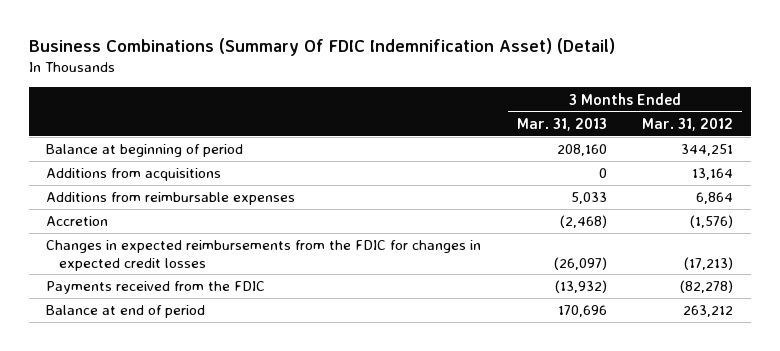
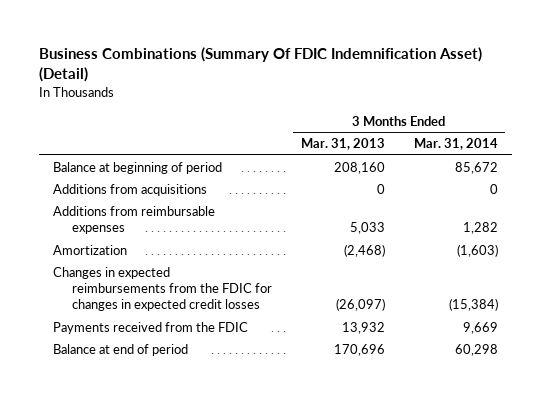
- | 3 Months Ended Mar. 31, 2013 | 3 Months Ended Mar. 31, 2012
+ | 3 Months Ended Mar. 31, 2013 | 3 Months Ended Mar. 31, 2014
- Accretion | (2,468) | (1,576)
+ Amortization | (2,468) | (1,603)
- Payments received from the FDIC | (13,932) | (82,278)
+ Payments received from the FDIC | 13,932 | 9,669

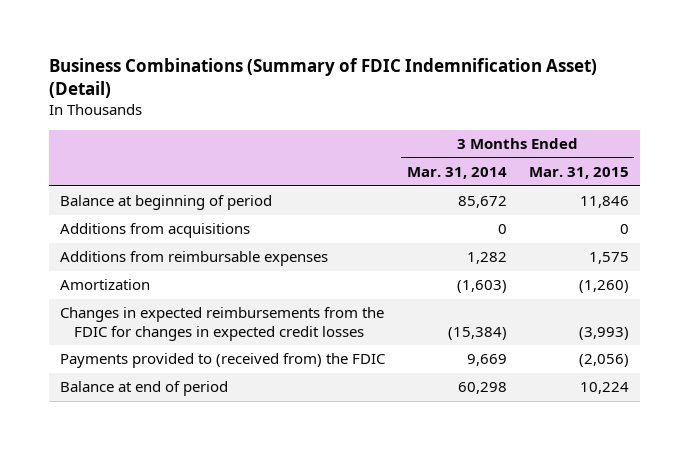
- Business Combinations (Summary Of FDIC Indemnification Asset) (Detail)
+ Business Combinations (Summary of FDIC Indemnification Asset) (Detail)
- | 3 Months Ended Mar. 31, 2013 | 3 Months Ended Mar. 31, 2014
+ | 3 Months Ended Mar. 31, 2014 | 3 Months Ended Mar. 31, 2015
- Payments received from the FDIC | 13,932 | 9,669
+ Payments provided to (received from) the FDIC | 9,669 | (2,056)

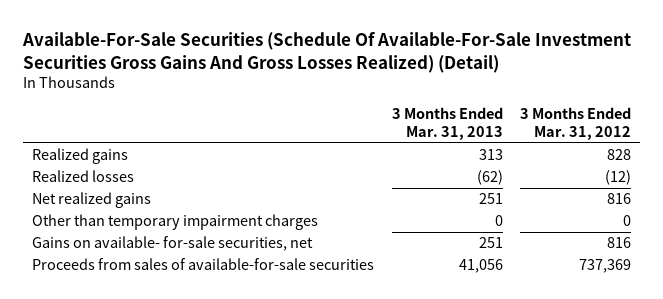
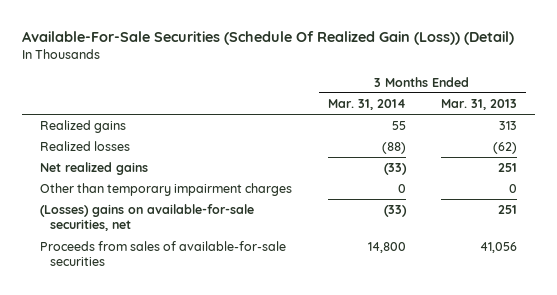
- Available-For-Sale Securities (Schedule Of Available-For-Sale Investment Securities Gross Gains And Gross Losses Realized) (Detail)
+ Available-For-Sale Securities (Schedule Of Realized Gain (Loss)) (Detail)
- | 3 Months Ended Mar. 31, 2013 | 3 Months Ended Mar. 31, 2012
+ | 3 Months Ended Mar. 31, 2014 | 3 Months Ended Mar. 31, 2013
- Gains on available- for-sale securities, net | 251 | 816
+ (Losses) gains on available-for-sale securities, net | (33) | 251

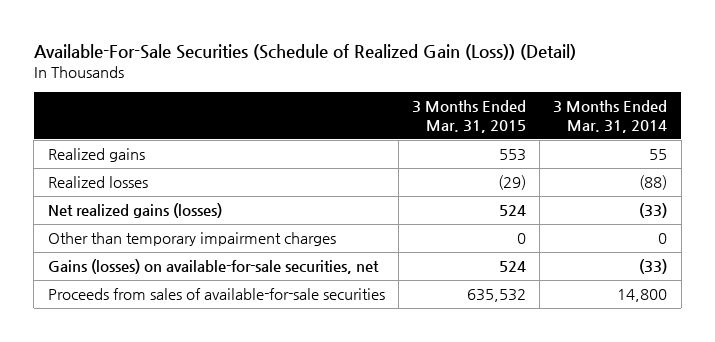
- Available-For-Sale Securities (Schedule Of Realized Gain (Loss)) (Detail)
+ Available-For-Sale Securities (Schedule of Realized Gain (Loss)) (Detail)
- | 3 Months Ended Mar. 31, 2014 | 3 Months Ended Mar. 31, 2013
+ | 3 Months Ended Mar. 31, 2015 | 3 Months Ended Mar. 31, 2014
- Net realized gains | (33) | 251
+ Net realized gains (losses) | 524 | (33)
- (Losses) gains on available-for-sale securities, net | (33) | 251
+ Gains (losses) on available-for-sale securities, net | 524 | (33)

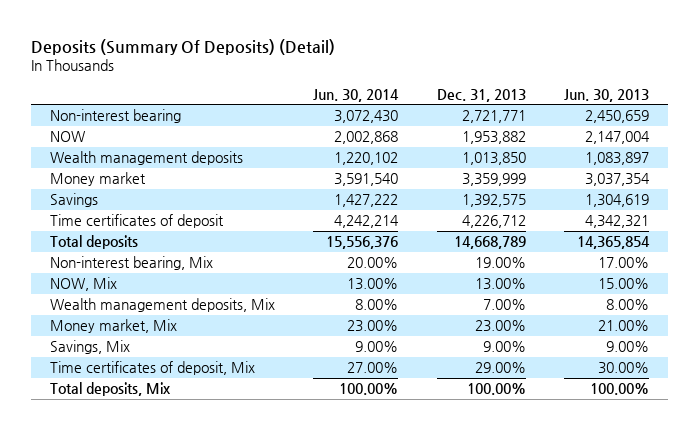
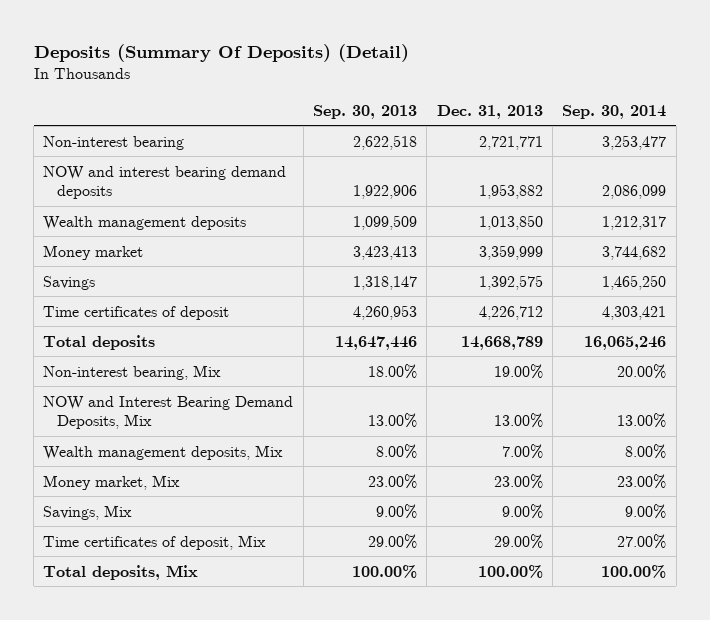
- | Jun. 30, 2014 | Dec. 31, 2013 | Jun. 30, 2013
+ | Sep. 30, 2013 | Dec. 31, 2013 | Sep. 30, 2014
- NOW | 2,002,868 | 1,953,882 | 2,147,004
+ NOW and interest bearing demand deposits | 1,922,906 | 1,953,882 | 2,086,099
- NOW, Mix | 13.00% | 13.00% | 15.00%
+ NOW and Interest Bearing Demand Deposits, Mix | 13.00% | 13.00% | 13.00%

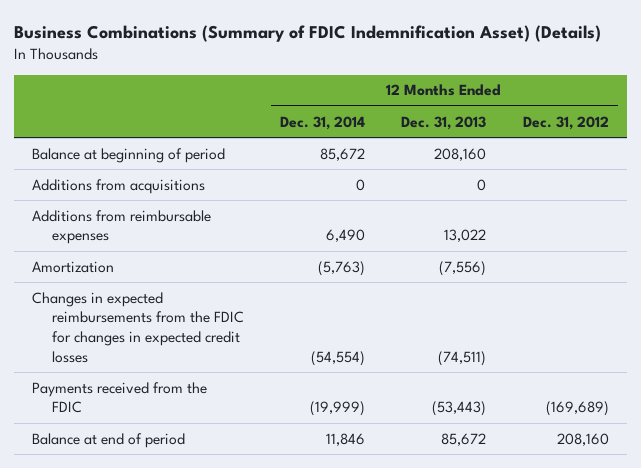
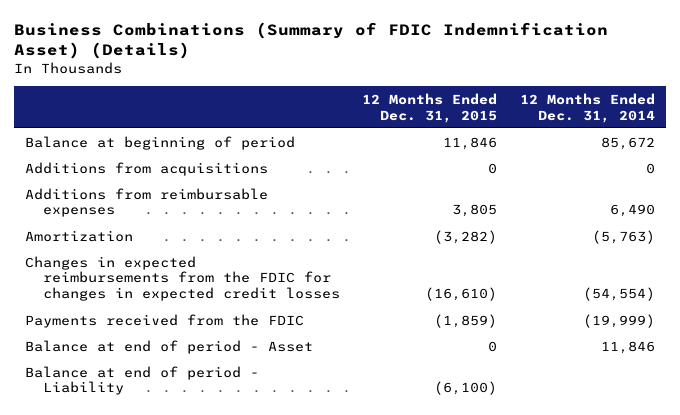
- | 12 Months Ended Dec. 31, 2014 | 12 Months Ended Dec. 31, 2013 | 12 Months Ended Dec. 31, 2012
+ | 12 Months Ended Dec. 31, 2015 | 12 Months Ended Dec. 31, 2014
- Balance at end of period | 11,846 | 85,672 | 208,160
+ Balance at end of period - Asset | 0 | 11,846
+ Balance at end of period - Liability | (6,100) |

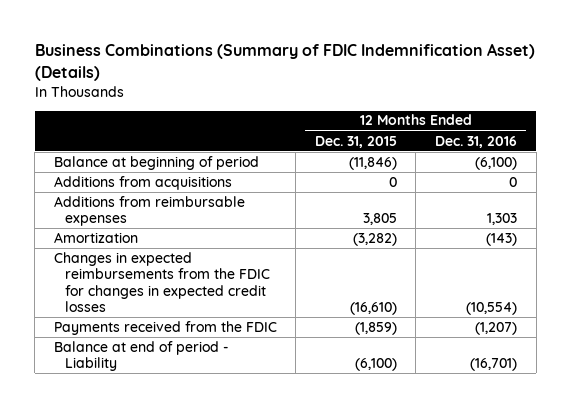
- | 12 Months Ended Dec. 31, 2015 | 12 Months Ended Dec. 31, 2014
+ | 12 Months Ended Dec. 31, 2015 | 12 Months Ended Dec. 31, 2016
- Balance at beginning of period | 11,846 | 85,672
+ Balance at beginning of period | (11,846) | (6,100)
- Balance at end of period - Asset | 0 | 11,846

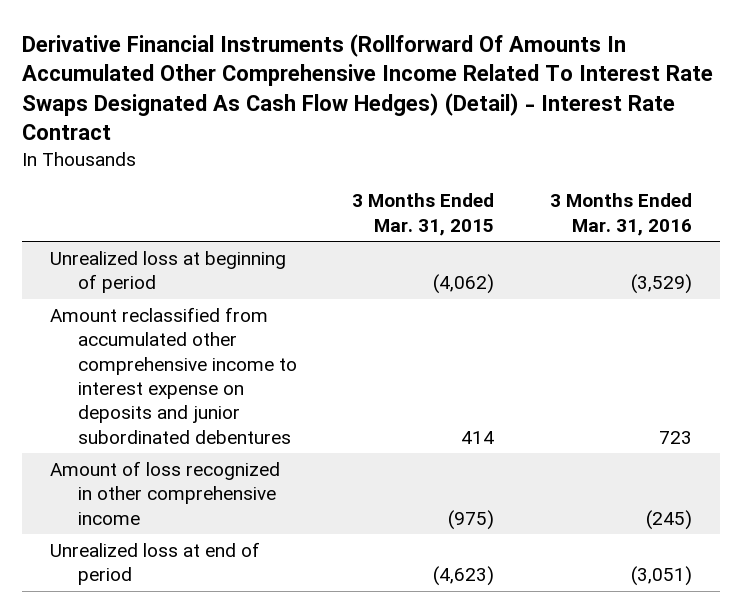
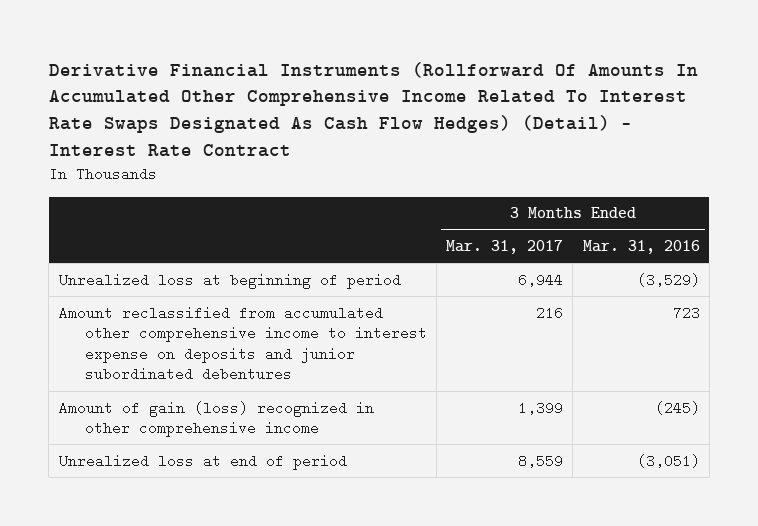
- | 3 Months Ended Mar. 31, 2015 | 3 Months Ended Mar. 31, 2016
+ | 3 Months Ended Mar. 31, 2017 | 3 Months Ended Mar. 31, 2016
- Amount of loss recognized in other comprehensive income | (975) | (245)
+ Amount of gain (loss) recognized in other comprehensive income | 1,399 | (245)

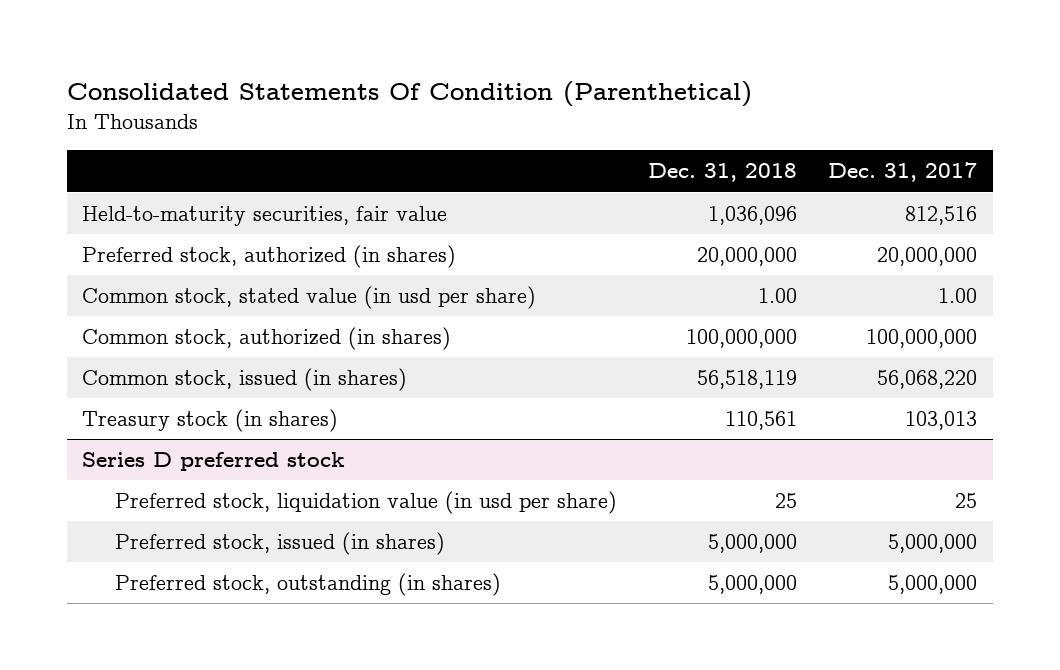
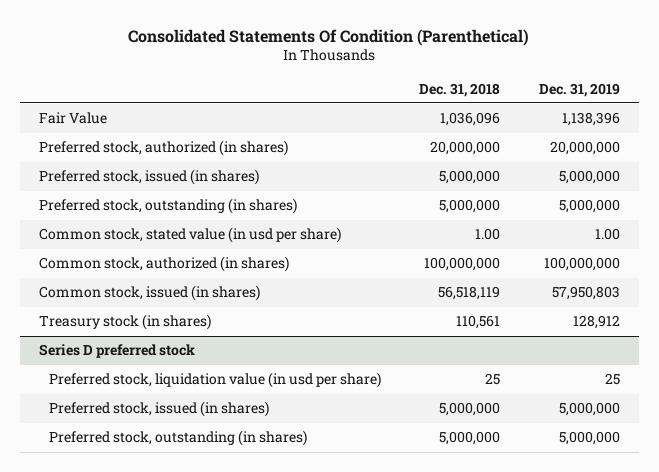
- | Dec. 31, 2018 | Dec. 31, 2017
+ | Dec. 31, 2018 | Dec. 31, 2019
- Held-to-maturity securities, fair value | 1,036,096 | 812,516
+ Fair Value | 1,036,096 | 1,138,396
+ Preferred stock, issued (in shares) | 5,000,000 | 5,000,000
+ Preferred stock, outstanding (in shares) | 5,000,000 | 5,000,000

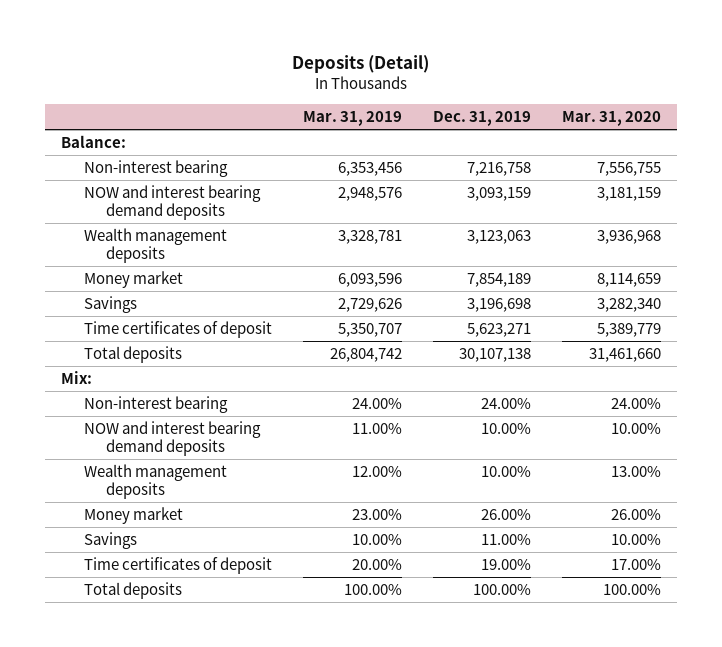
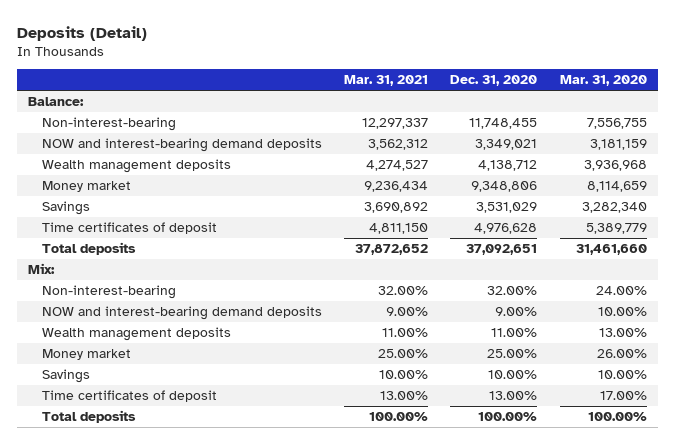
- | Mar. 31, 2019 | Dec. 31, 2019 | Mar. 31, 2020
+ | Mar. 31, 2021 | Dec. 31, 2020 | Mar. 31, 2020
- Non-interest bearing | 6,353,456 | 7,216,758 | 7,556,755
- NOW and interest bearing demand deposits | 2,948,576 | 3,093,159 | 3,181,159
+ Non-interest-bearing | 12,297,337 | 11,748,455 | 7,556,755
+ NOW and interest-bearing demand deposits | 3,562,312 | 3,349,021 | 3,181,159
- Non-interest bearing | 24.00% | 24.00% | 24.00%
- NOW and interest bearing demand deposits | 11.00% | 10.00% | 10.00%
+ Non-interest-bearing | 32.00% | 32.00% | 24.00%
+ NOW and interest-bearing demand deposits | 9.00% | 9.00% | 10.00%

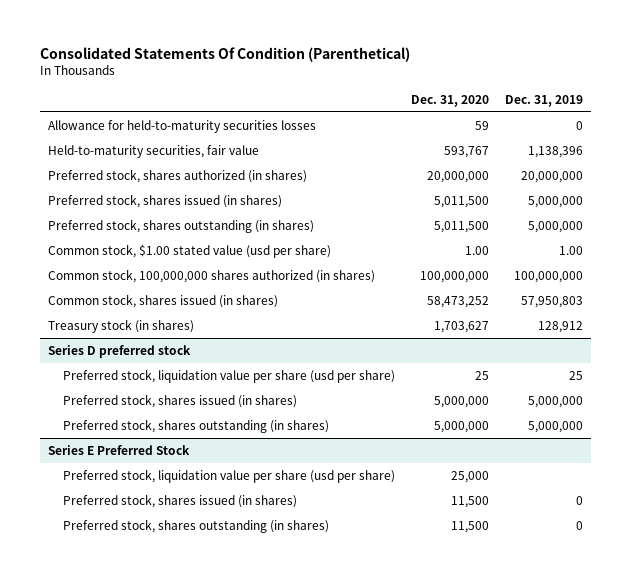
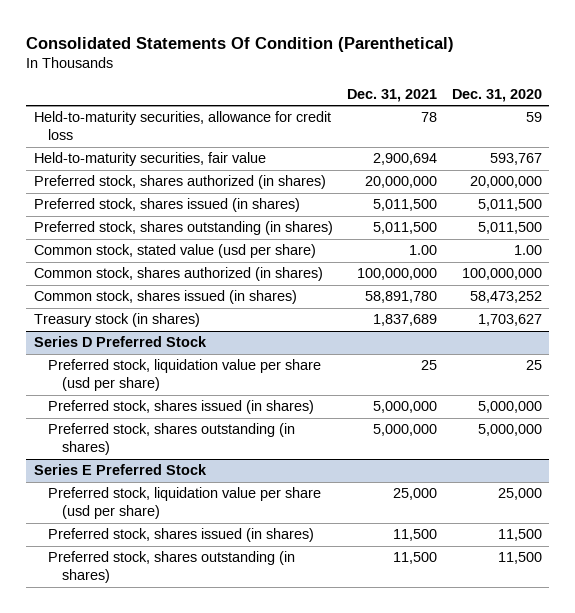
- | Dec. 31, 2020 | Dec. 31, 2019
+ | Dec. 31, 2021 | Dec. 31, 2020
- Allowance for held-to-maturity securities losses | 59 | 0
+ Held-to-maturity securities, allowance for credit loss | 78 | 59
- Common stock, $1.00 stated value (usd per share) | 1.00 | 1.00
- Common stock, 100,000,000 shares authorized (in shares) | 100,000,000 | 100,000,000
+ Common stock, stated value (usd per share) | 1.00 | 1.00
+ Common stock, shares authorized (in shares) | 100,000,000 | 100,000,000
- Series D preferred stock
+ Series D Preferred Stock

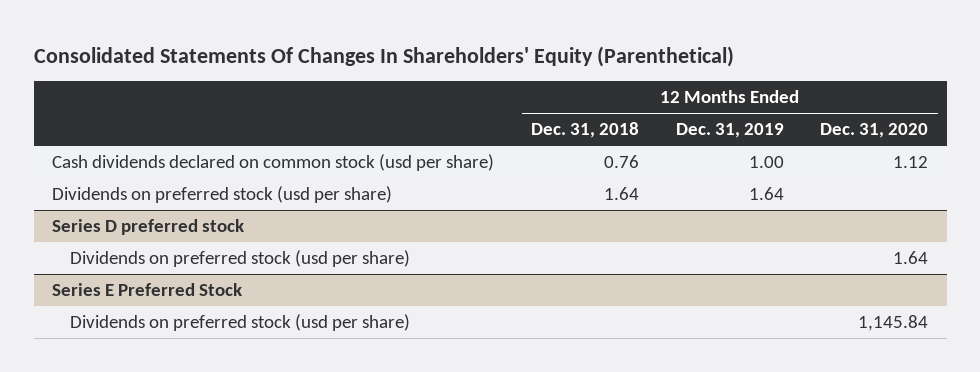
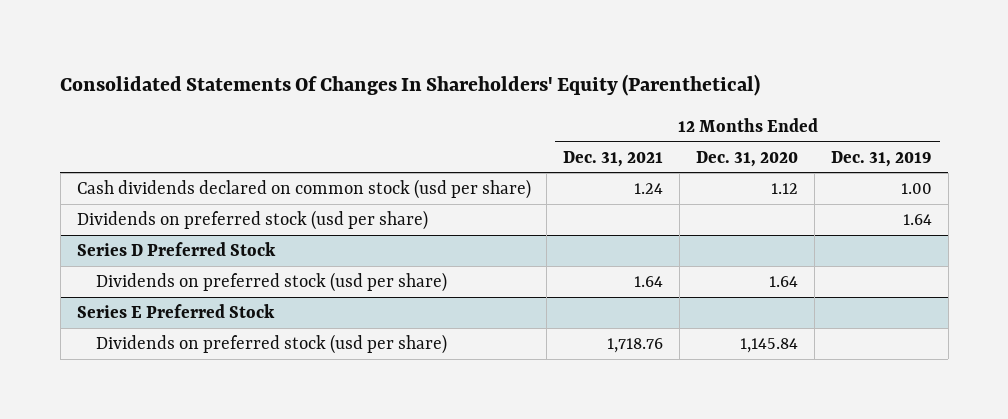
- | 12 Months Ended Dec. 31, 2018 | 12 Months Ended Dec. 31, 2019 | 12 Months Ended Dec. 31, 2020
+ | 12 Months Ended Dec. 31, 2021 | 12 Months Ended Dec. 31, 2020 | 12 Months Ended Dec. 31, 2019
- Series D preferred stock
+ Series D Preferred Stock

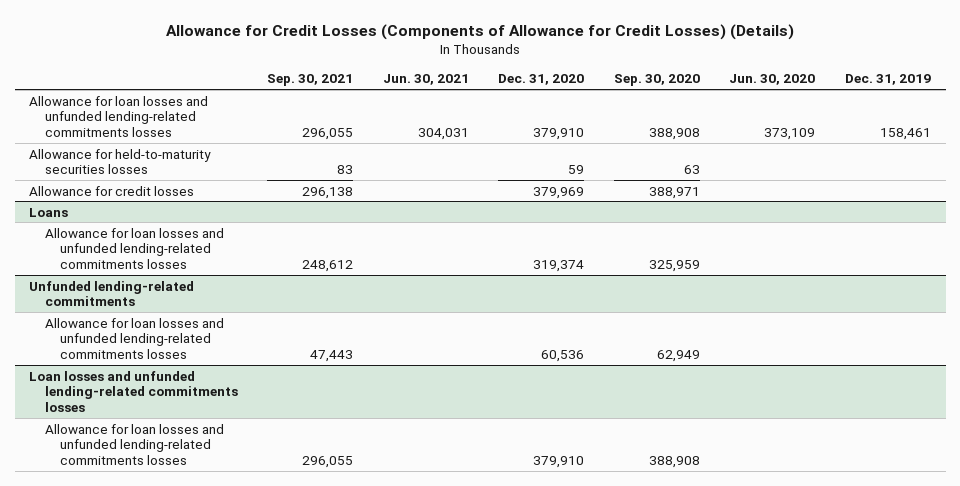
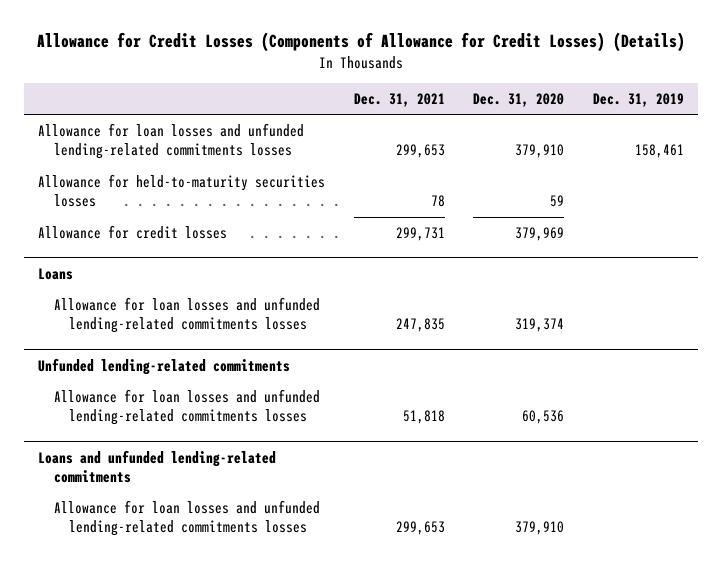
- | Sep. 30, 2021 | Jun. 30, 2021 | Dec. 31, 2020 | Sep. 30, 2020 | Jun. 30, 2020 | Dec. 31, 2019
+ | Dec. 31, 2021 | Dec. 31, 2020 | Dec. 31, 2019
- Loan losses and unfunded lending-related commitments losses
+ Loans and unfunded lending-related commitments

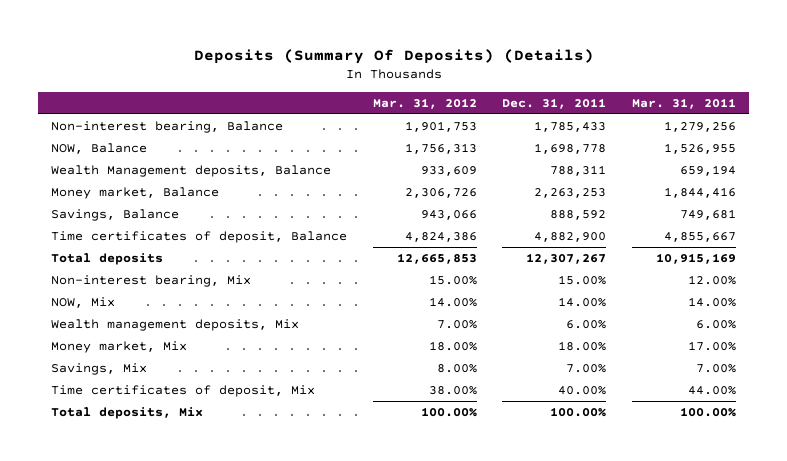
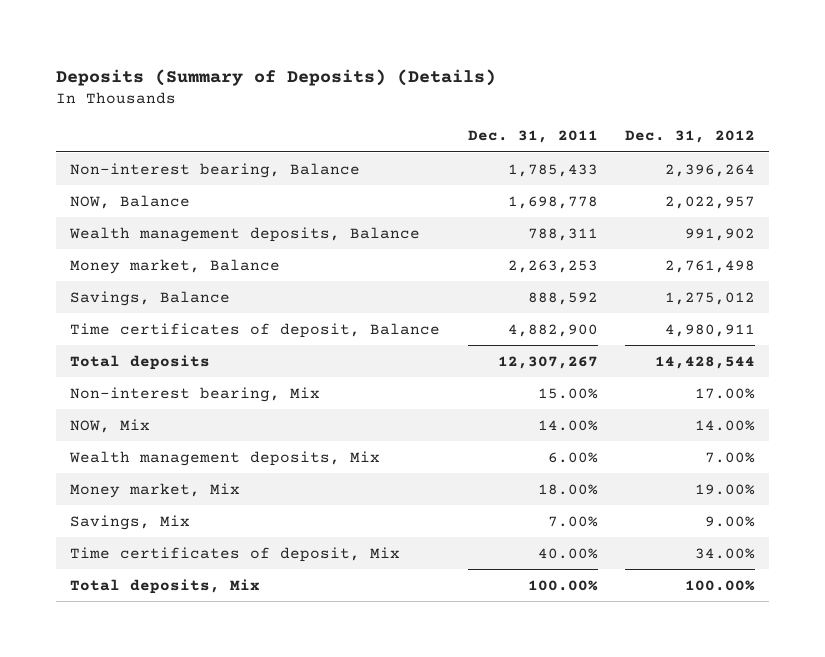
- Deposits (Summary Of Deposits) (Details)
+ Deposits (Summary of Deposits) (Details)
- | Mar. 31, 2012 | Dec. 31, 2011 | Mar. 31, 2011
+ | Dec. 31, 2011 | Dec. 31, 2012
- Wealth Management deposits, Balance | 933,609 | 788,311 | 659,194
+ Wealth management deposits, Balance | 788,311 | 991,902

